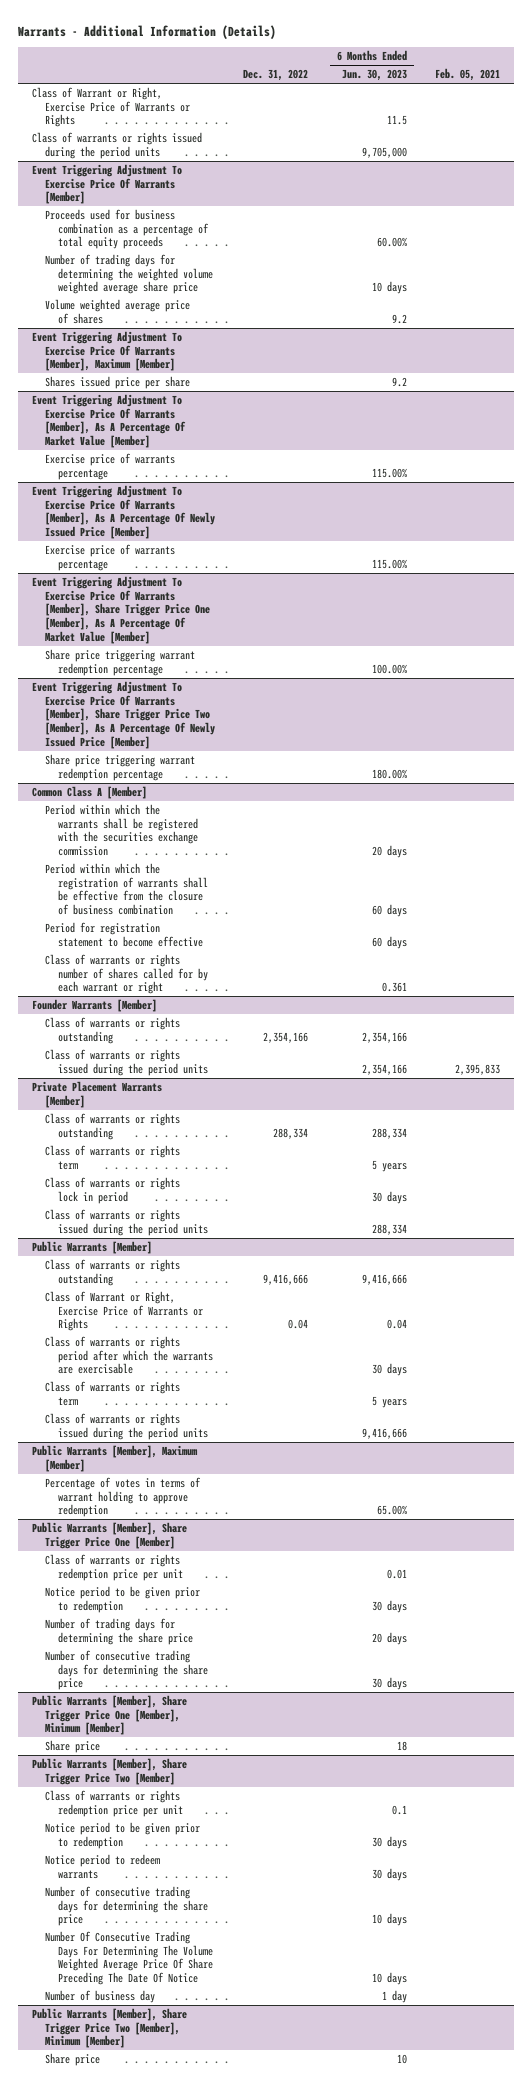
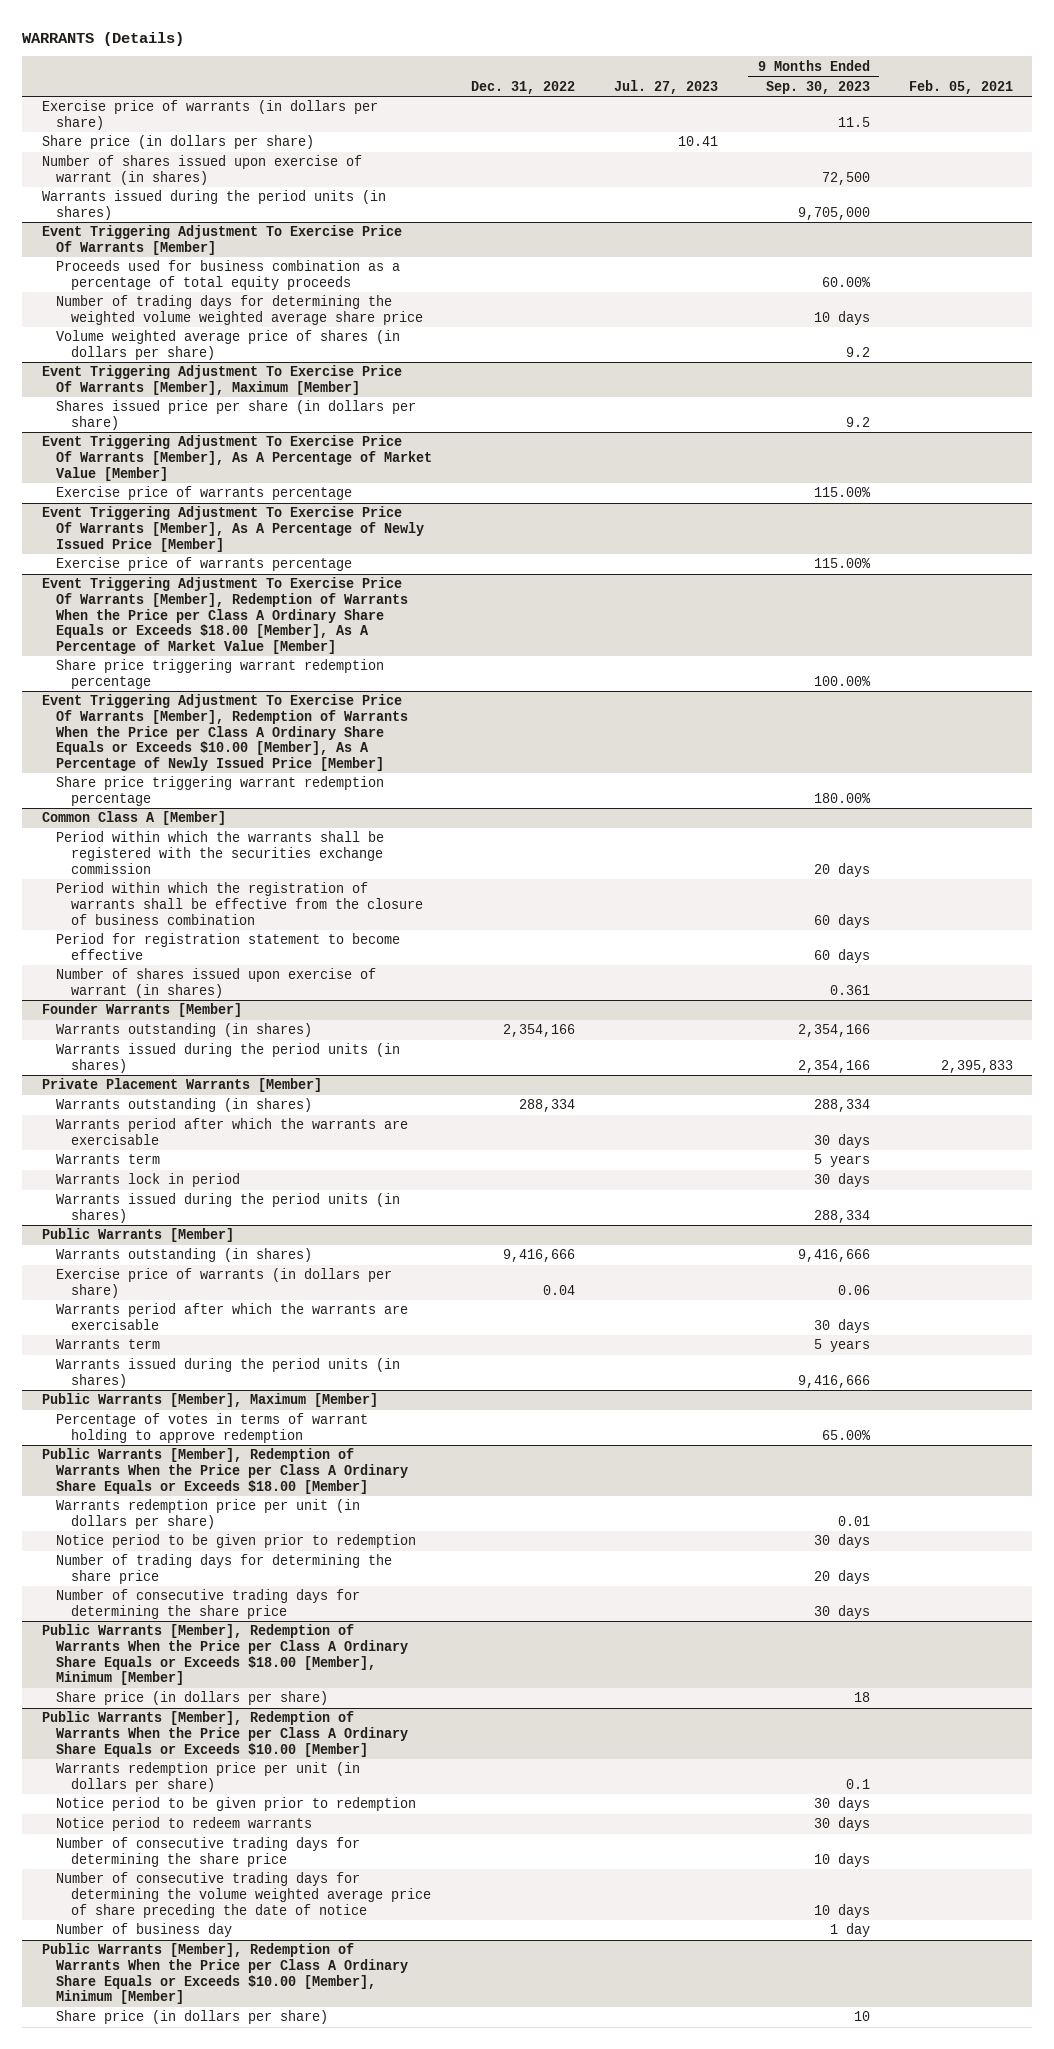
- Warrants - Additional Information (Details)
+ WARRANTS (Details)
- | Dec. 31, 2022 | 6 Months Ended Jun. 30, 2023 | Feb. 05, 2021
+ | Dec. 31, 2022 | Jul. 27, 2023 | 9 Months Ended Sep. 30, 2023 | Feb. 05, 2021
- Class of Warrant or Right, Exercise Price of Warrants or Rights | | 11.5 |
- Class of warrants or rights issued during the period units | | 9,705,000 |
+ Exercise price of warrants (in dollars per share) | | | 11.5 |
+ Share price (in dollars per share) | | 10.41 | |
+ Number of shares issued upon exercise of warrant (in shares) | | | 72,500 |
+ Warrants issued during the period units (in shares) | | | 9,705,000 |
@ Event Triggering Adjustment To Exercise Price Of Warrants [Member]
- Volume weighted average price of shares | | 9.2 |
+ Volume weighted average price of shares (in dollars per share) | | | 9.2 |
@ Event Triggering Adjustment To Exercise Price Of Warrants [Member], Maximum [Member]
- Shares issued price per share | | 9.2 |
- Event Triggering Adjustment To Exercise Price Of Warrants [Member], As A Percentage Of Market Value [Member]
@ Event Triggering Adjustment To Exercise Price Of Warrants [Member], Maximum [Member]
+ Shares issued price per share (in dollars per share) | | | 9.2 |
+ Event Triggering Adjustment To Exercise Price Of Warrants [Member], As A Percentage of Market Value [Member]
- Event Triggering Adjustment To Exercise Price Of Warrants [Member], As A Percentage Of Newly Issued Price [Member]
+ Event Triggering Adjustment To Exercise Price Of Warrants [Member], As A Percentage of Newly Issued Price [Member]
- Event Triggering Adjustment To Exercise Price Of Warrants [Member], Share Trigger Price One [Member], As A Percentage Of Market Value [Member]
+ Event Triggering Adjustment To Exercise Price Of Warrants [Member], Redemption of Warrants When the Price per Class A Ordinary Share Equals or Exceeds $18.00 [Member], As A Percentage of Market Value [Member]
- Event Triggering Adjustment To Exercise Price Of Warrants [Member], Share Trigger Price Two [Member], As A Percentage Of Newly Issued Price [Member]
+ Event Triggering Adjustment To Exercise Price Of Warrants [Member], Redemption of Warrants When the Price per Class A Ordinary Share Equals or Exceeds $10.00 [Member], As A Percentage of Newly Issued Price [Member]
@ Common Class A [Member]
- Class of warrants or rights number of shares called for by each warrant or right | | 0.361 |
+ Number of shares issued upon exercise of warrant (in shares) | | | 0.361 |
@ Founder Warrants [Member]
- Class of warrants or rights outstanding | 2,354,166 | 2,354,166 |
- Class of warrants or rights issued during the period units | | 2,354,166 | 2,395,833
+ Warrants outstanding (in shares) | 2,354,166 | | 2,354,166 |
+ Warrants issued during the period units (in shares) | | | 2,354,166 | 2,395,833
@ Private Placement Warrants [Member]
- Class of warrants or rights outstanding | 288,334 | 288,334 |
- Class of warrants or rights term | | 5 years |
- Class of warrants or rights lock in period | | 30 days |
- Class of warrants or rights issued during the period units | | 288,334 |
+ Warrants outstanding (in shares) | 288,334 | | 288,334 |
+ Warrants period after which the warrants are exercisable | | | 30 days |
+ Warrants term | | | 5 years |
+ Warrants lock in period | | | 30 days |
+ Warrants issued during the period units (in shares) | | | 288,334 |
@ Public Warrants [Member]
- Class of warrants or rights outstanding | 9,416,666 | 9,416,666 |
- Class of Warrant or Right, Exercise Price of Warrants or Rights | 0.04 | 0.04 |
- Class of warrants or rights period after which the warrants are exercisable | | 30 days |
- Class of warrants or rights term | | 5 years |
- Class of warrants or rights issued during the period units | | 9,416,666 |
+ Warrants outstanding (in shares) | 9,416,666 | | 9,416,666 |
+ Exercise price of warrants (in dollars per share) | 0.04 | | 0.06 |
+ Warrants period after which the warrants are exercisable | | | 30 days |
+ Warrants term | | | 5 years |
+ Warrants issued during the period units (in shares) | | | 9,416,666 |
- Public Warrants [Member], Share Trigger Price One [Member]
- Class of warrants or rights redemption price per unit | | 0.01 |
- Notice period to be given prior to redemption | | 30 days |
- Number of trading days for determining the share price | | 20 days |
- Number of consecutive trading days for determining the share price | | 30 days |
- Public Warrants [Member], Share Trigger Price One [Member], Minimum [Member]
- Share price | | 18 |
- Public Warrants [Member], Share Trigger Price Two [Member]
- Class of warrants or rights redemption price per unit | | 0.1 |
- Notice period to be given prior to redemption | | 30 days |
- Notice period to redeem warrants | | 30 days |
- Number of consecutive trading days for determining the share price | | 10 days |
- Number Of Consecutive Trading Days For Determining The Volume Weighted Average Price Of Share Preceding The Date Of Notice | | 10 days |
- Number of business day | | 1 day |
- Public Warrants [Member], Share Trigger Price Two [Member], Minimum [Member]
- Share price | | 10 |
+ Public Warrants [Member], Redemption of Warrants When the Price per Class A Ordinary Share Equals or Exceeds $18.00 [Member]
+ Warrants redemption price per unit (in dollars per share) | | | 0.01 |
+ Notice period to be given prior to redemption | | | 30 days |
+ Number of trading days for determining the share price | | | 20 days |
+ Number of consecutive trading days for determining the share price | | | 30 days |
+ Public Warrants [Member], Redemption of Warrants When the Price per Class A Ordinary Share Equals or Exceeds $18.00 [Member], Minimum [Member]
+ Share price (in dollars per share) | | | 18 |
+ Public Warrants [Member], Redemption of Warrants When the Price per Class A Ordinary Share Equals or Exceeds $10.00 [Member]
+ Warrants redemption price per unit (in dollars per share) | | | 0.1 |
+ Notice period to be given prior to redemption | | | 30 days |
+ Notice period to redeem warrants | | | 30 days |
+ Number of consecutive trading days for determining the share price | | | 10 days |
+ Number of consecutive trading days for determining the volume weighted average price of share preceding the date of notice | | | 10 days |
+ Number of business day | | | 1 day |
+ Public Warrants [Member], Redemption of Warrants When the Price per Class A Ordinary Share Equals or Exceeds $10.00 [Member], Minimum [Member]
+ Share price (in dollars per share) | | | 10 |

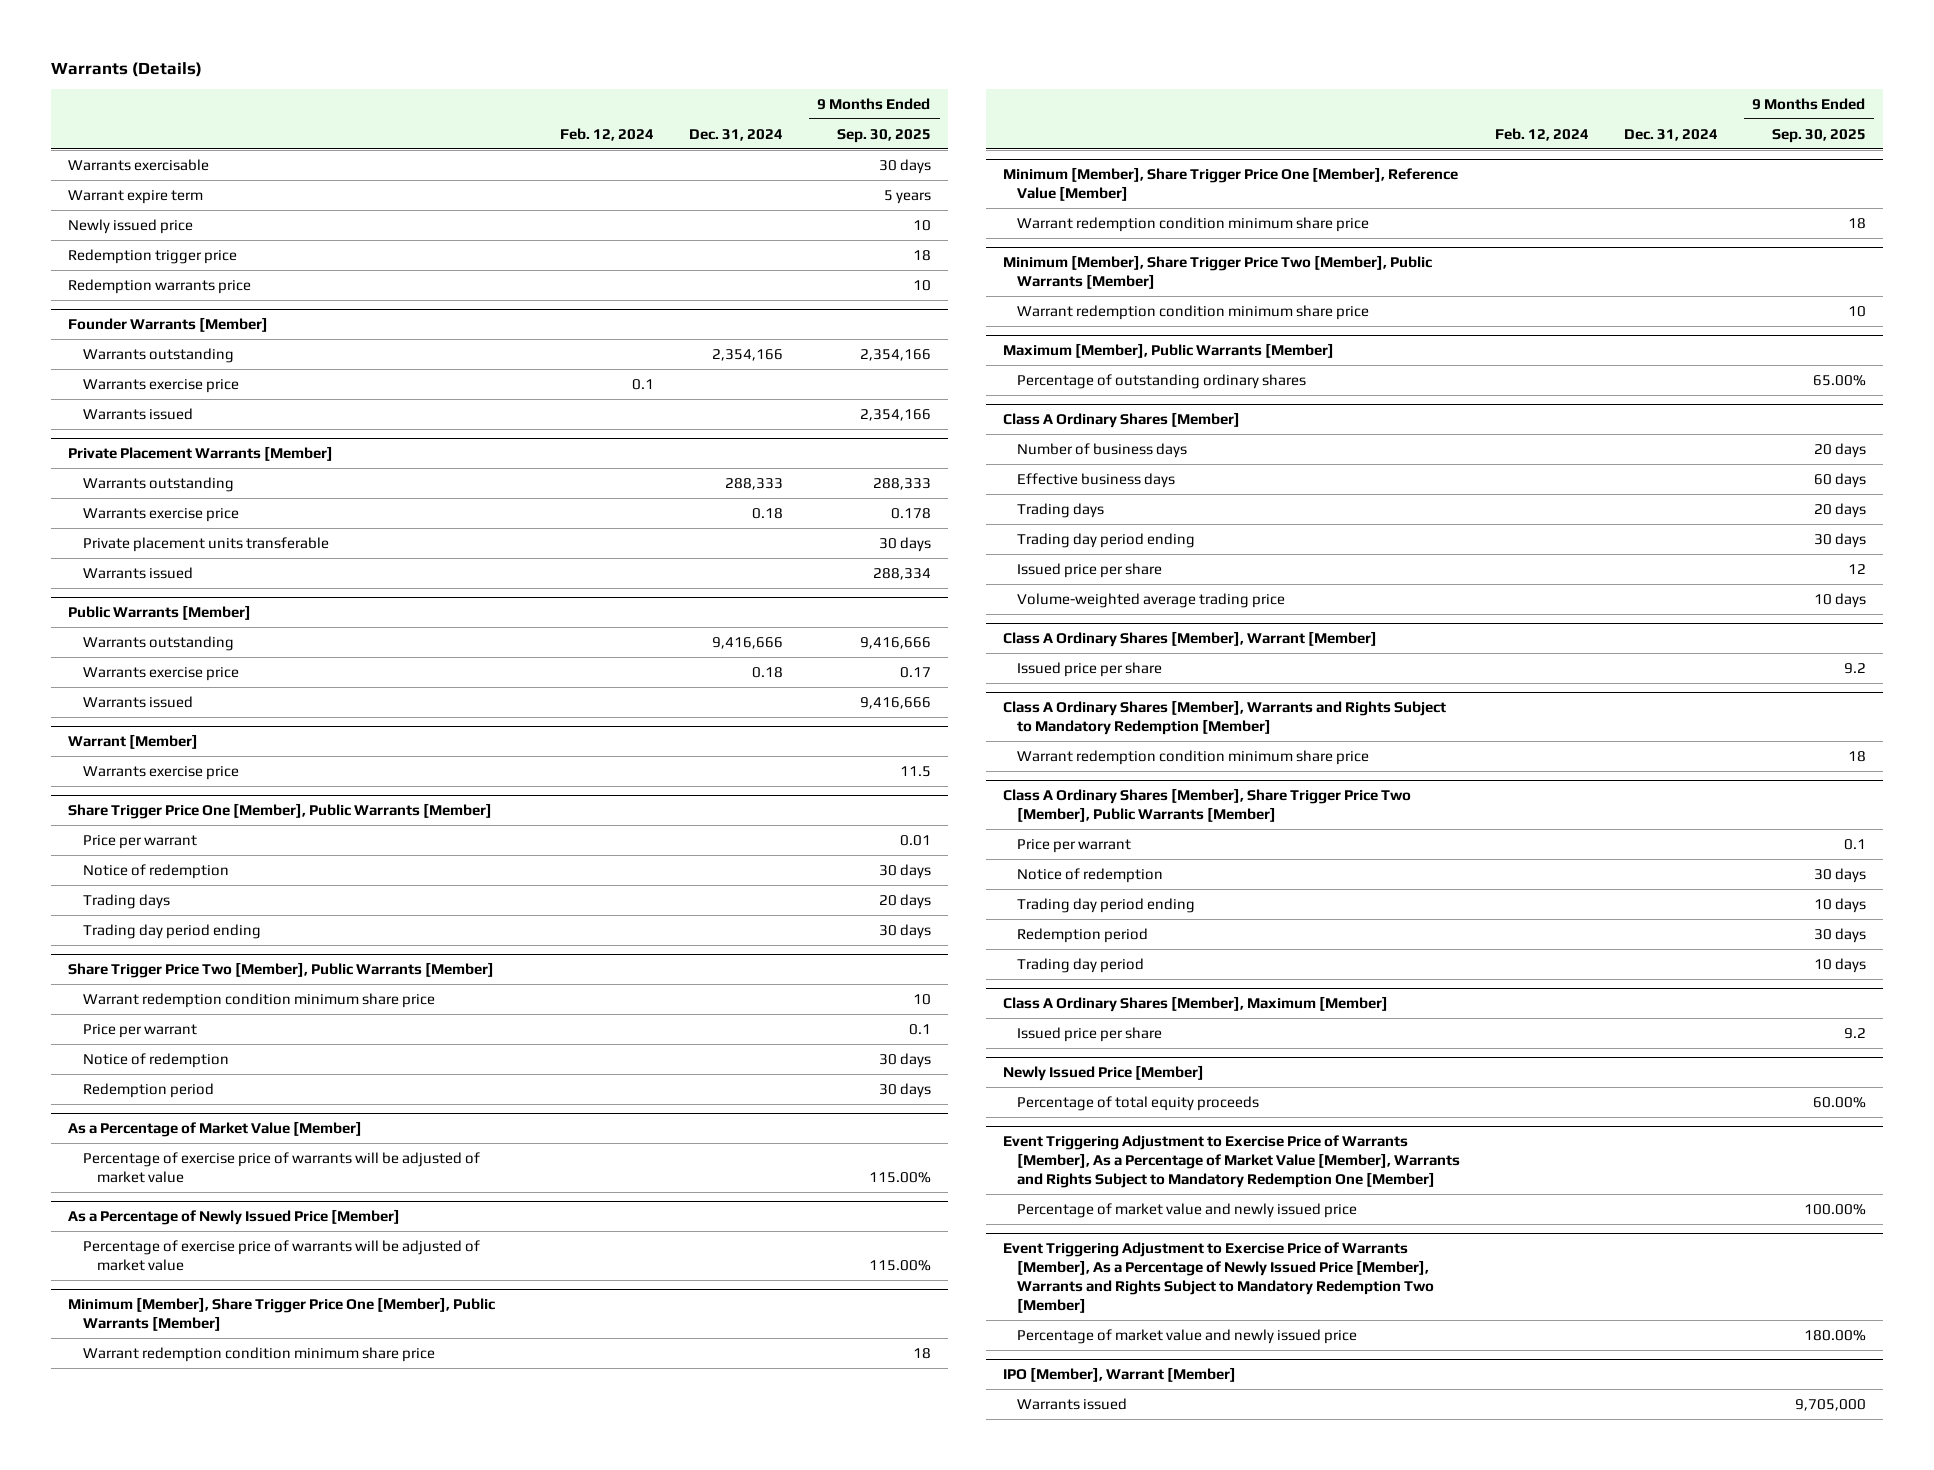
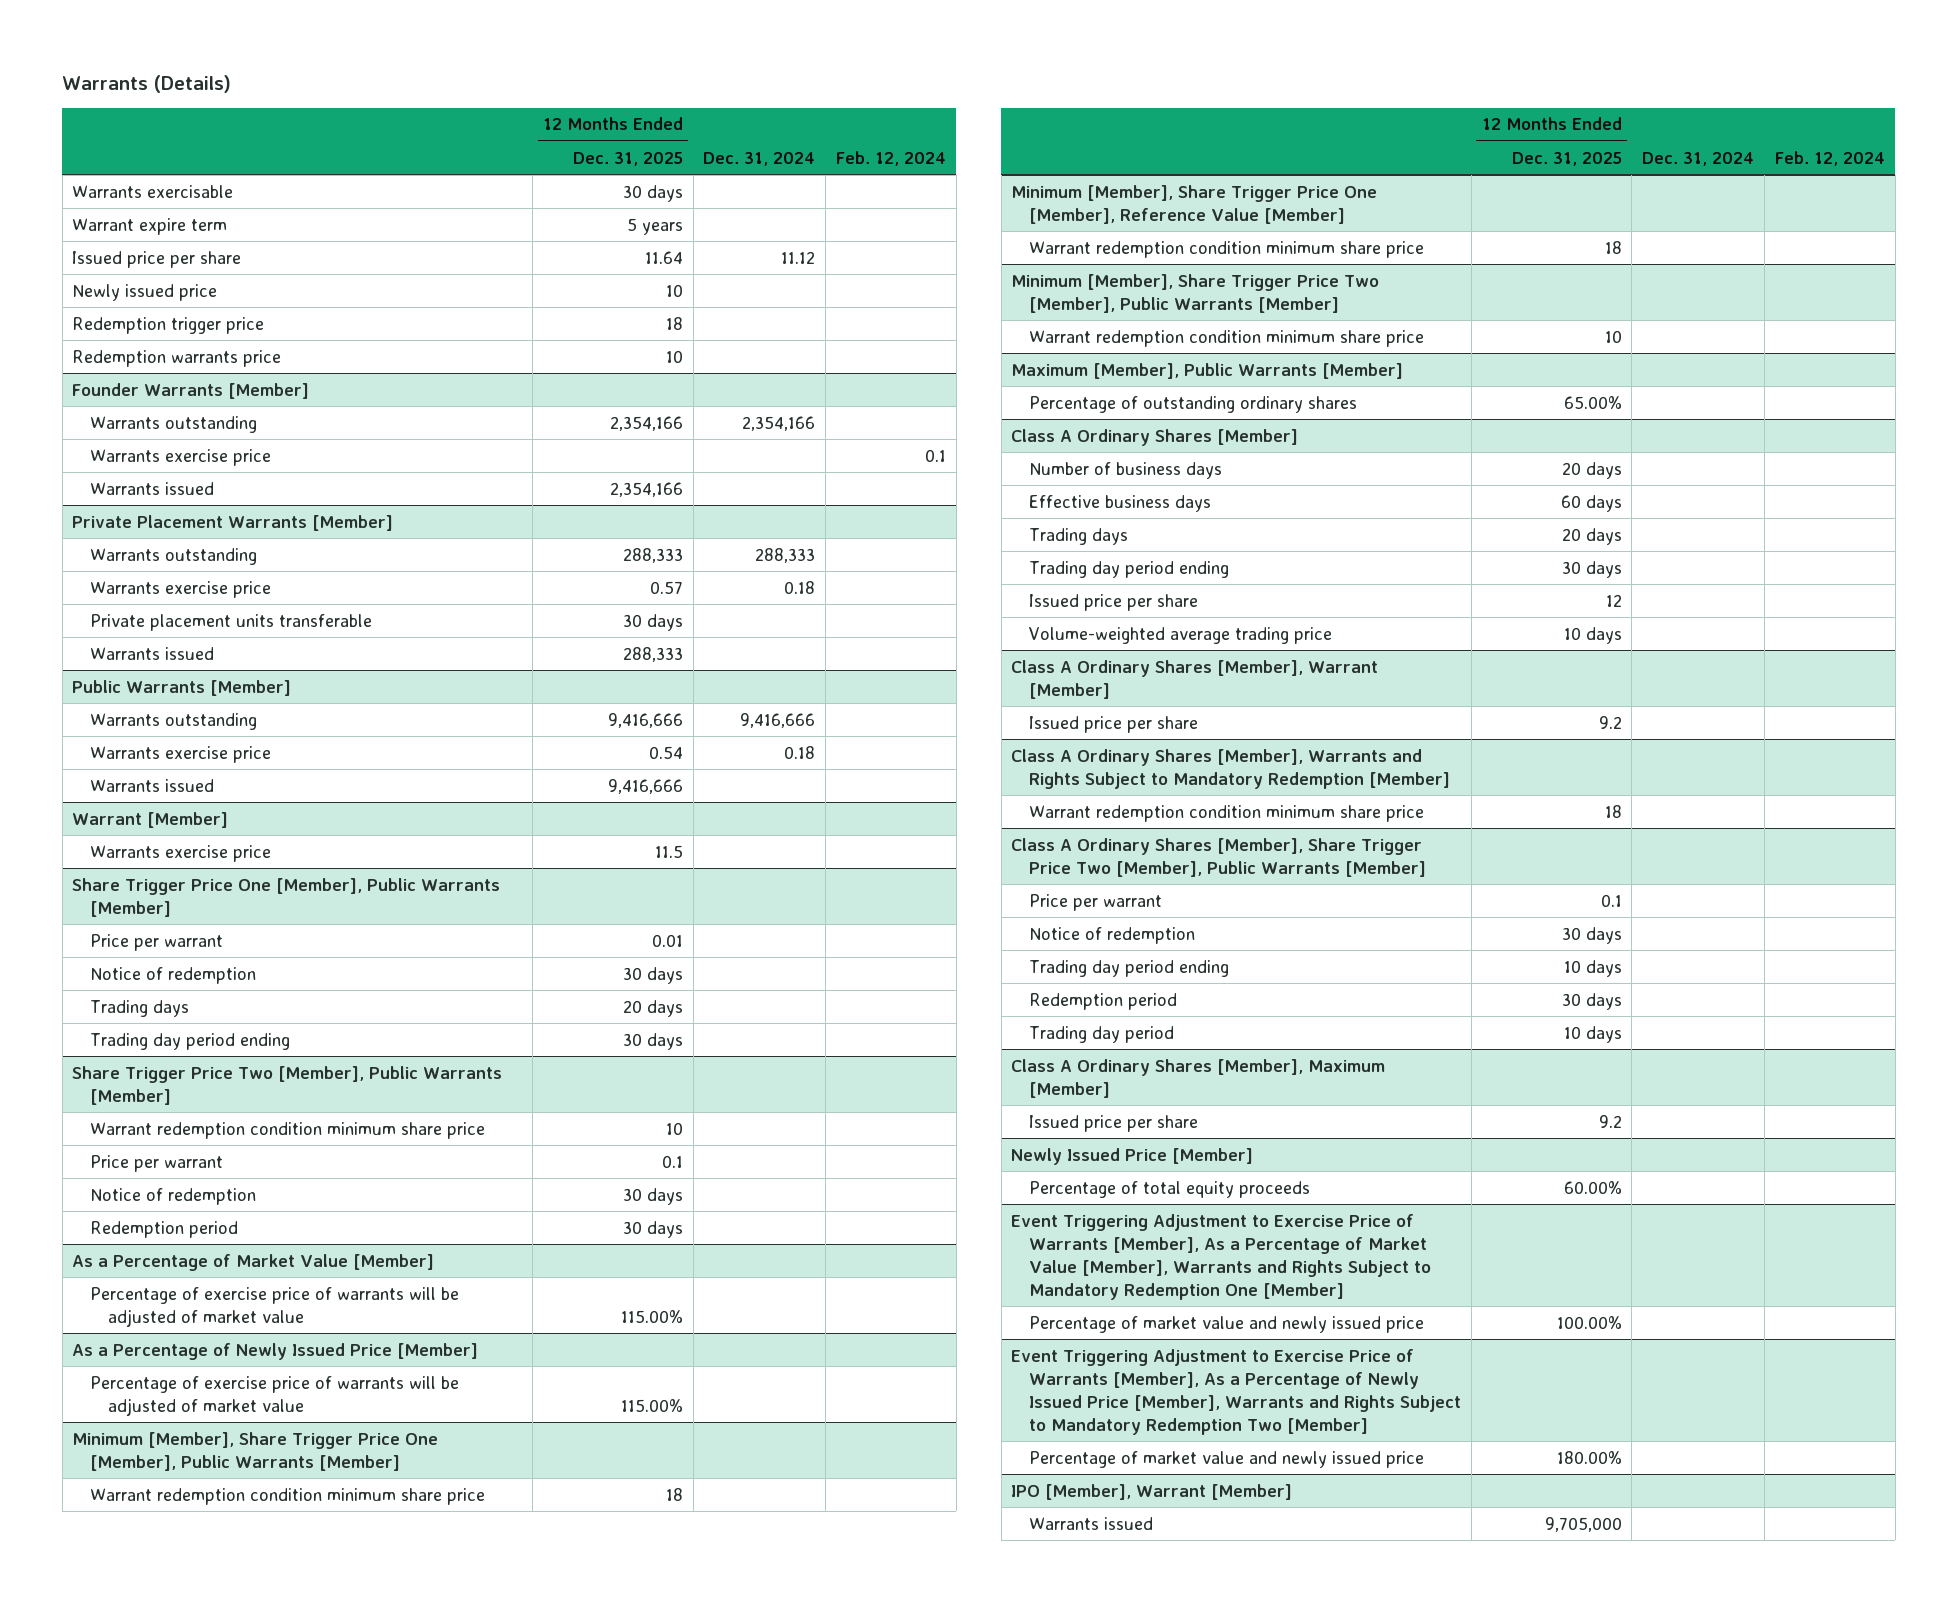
- | Feb. 12, 2024 | Dec. 31, 2024 | 9 Months Ended Sep. 30, 2025
+ | 12 Months Ended Dec. 31, 2025 | Dec. 31, 2024 | Feb. 12, 2024
+ Issued price per share | 11.64 | 11.12 |

